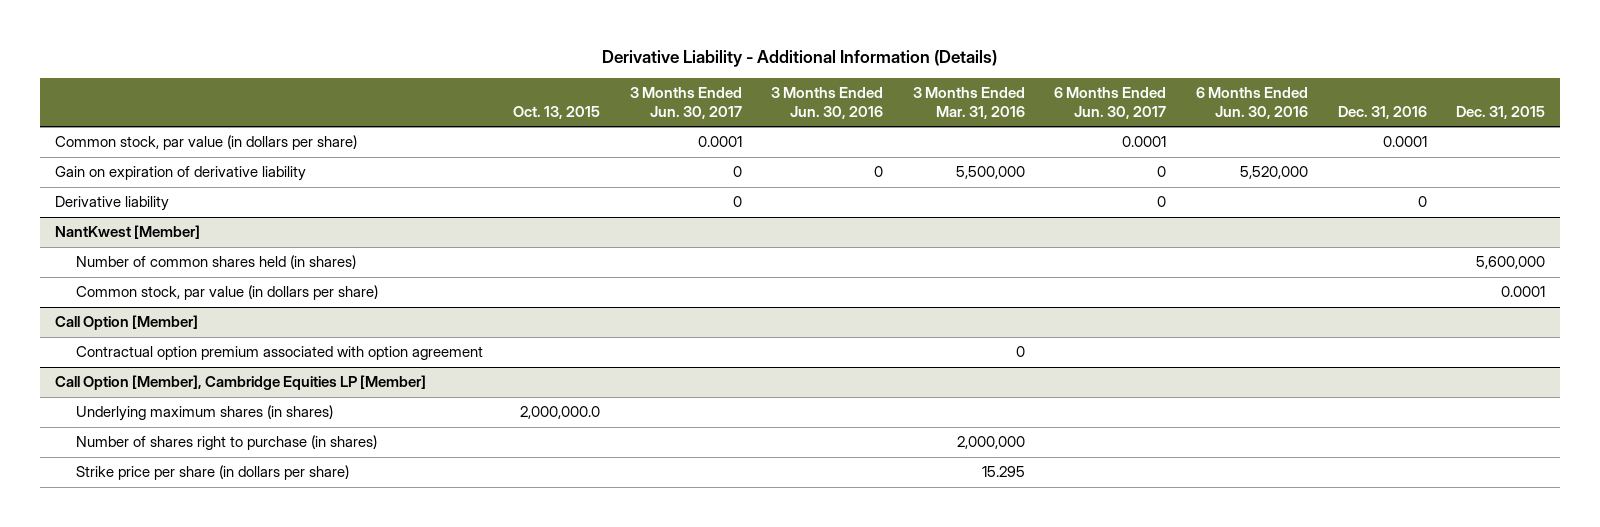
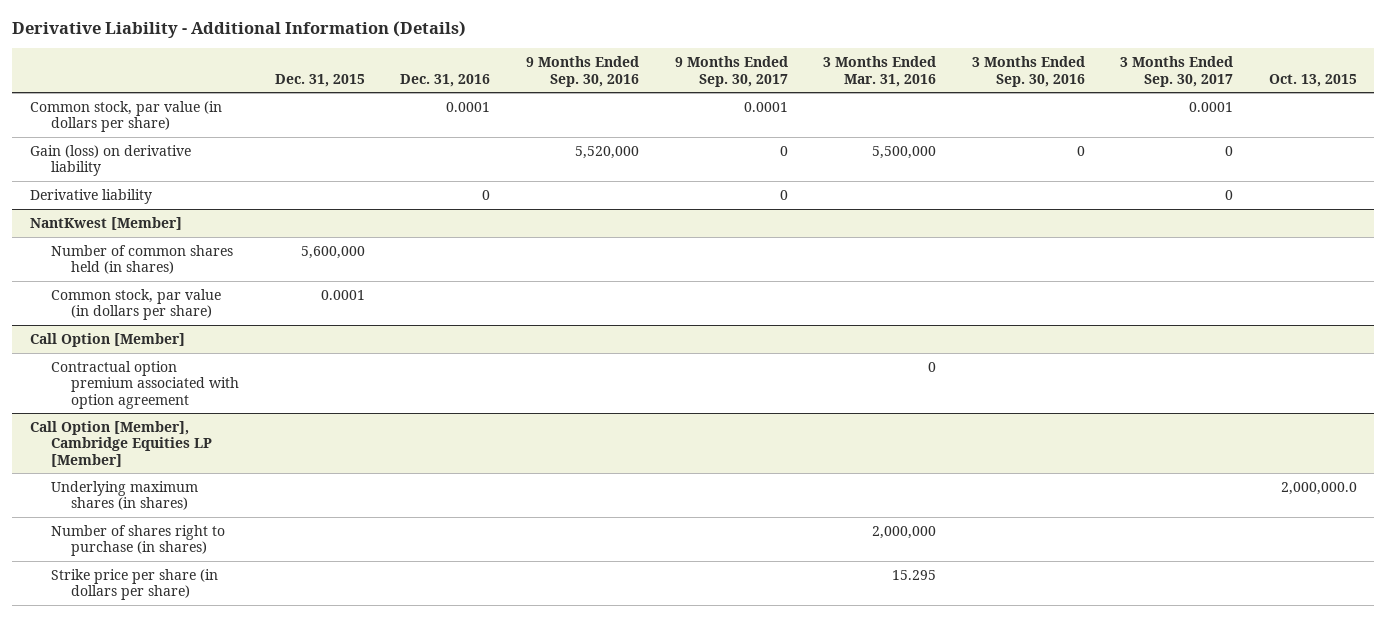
- | Oct. 13, 2015 | 3 Months Ended Jun. 30, 2017 | 3 Months Ended Jun. 30, 2016 | 3 Months Ended Mar. 31, 2016 | 6 Months Ended Jun. 30, 2017 | 6 Months Ended Jun. 30, 2016 | Dec. 31, 2016 | Dec. 31, 2015
+ | Dec. 31, 2015 | Dec. 31, 2016 | 9 Months Ended Sep. 30, 2016 | 9 Months Ended Sep. 30, 2017 | 3 Months Ended Mar. 31, 2016 | 3 Months Ended Sep. 30, 2016 | 3 Months Ended Sep. 30, 2017 | Oct. 13, 2015
- Gain on expiration of derivative liability | | 0 | 0 | 5,500,000 | 0 | 5,520,000 | |
+ Gain (loss) on derivative liability | | | 5,520,000 | 0 | 5,500,000 | 0 | 0 |

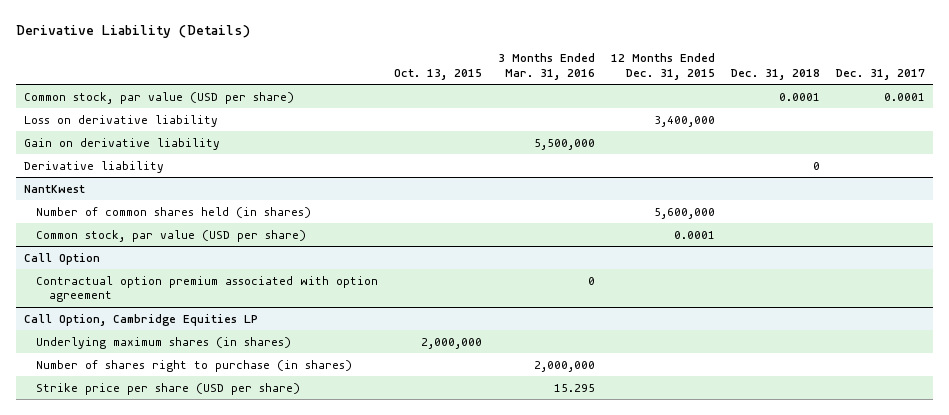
- Derivative Liability - Additional Information (Details)
+ Derivative Liability (Details)
- | Dec. 31, 2015 | Dec. 31, 2016 | 9 Months Ended Sep. 30, 2016 | 9 Months Ended Sep. 30, 2017 | 3 Months Ended Mar. 31, 2016 | 3 Months Ended Sep. 30, 2016 | 3 Months Ended Sep. 30, 2017 | Oct. 13, 2015
+ | Oct. 13, 2015 | 3 Months Ended Mar. 31, 2016 | 12 Months Ended Dec. 31, 2015 | Dec. 31, 2018 | Dec. 31, 2017
- Common stock, par value (in dollars per share) | | 0.0001 | | 0.0001 | | | 0.0001 |
- Gain (loss) on derivative liability | | | 5,520,000 | 0 | 5,500,000 | 0 | 0 |
+ Common stock, par value (USD per share) | | | | 0.0001 | 0.0001
+ Loss on derivative liability | | | 3,400,000 | |
+ Gain on derivative liability | | 5,500,000 | | |
- NantKwest [Member]
+ NantKwest
- Common stock, par value (in dollars per share) | 0.0001 | | | | | | |
- Call Option [Member]
+ Common stock, par value (USD per share) | | | 0.0001 | |
+ Call Option
- Call Option [Member], Cambridge Equities LP [Member]
- Underlying maximum shares (in shares) | | | | | | | | 2,000,000.0
+ Call Option, Cambridge Equities LP
+ Underlying maximum shares (in shares) | 2,000,000 | | | |
- Strike price per share (in dollars per share) | | | | | 15.295 | | |
+ Strike price per share (USD per share) | | 15.295 | | |

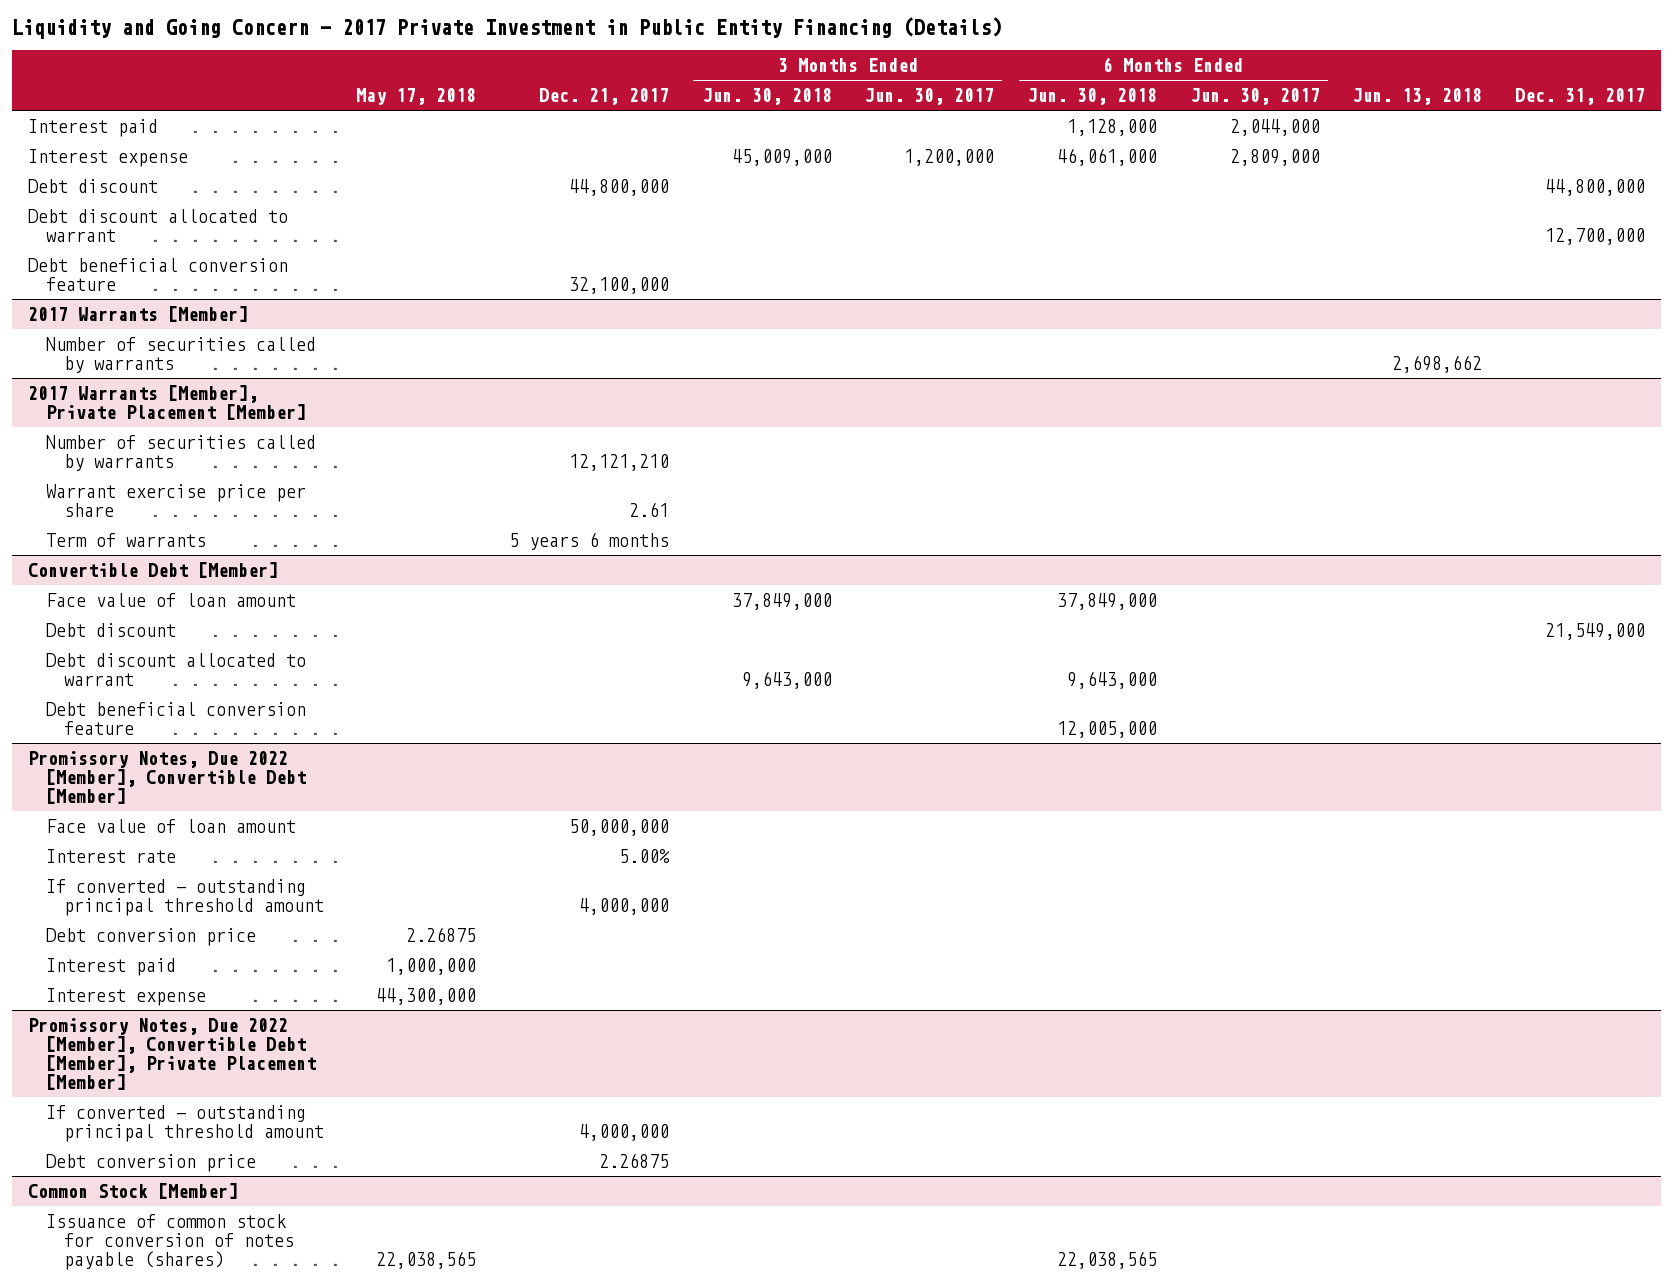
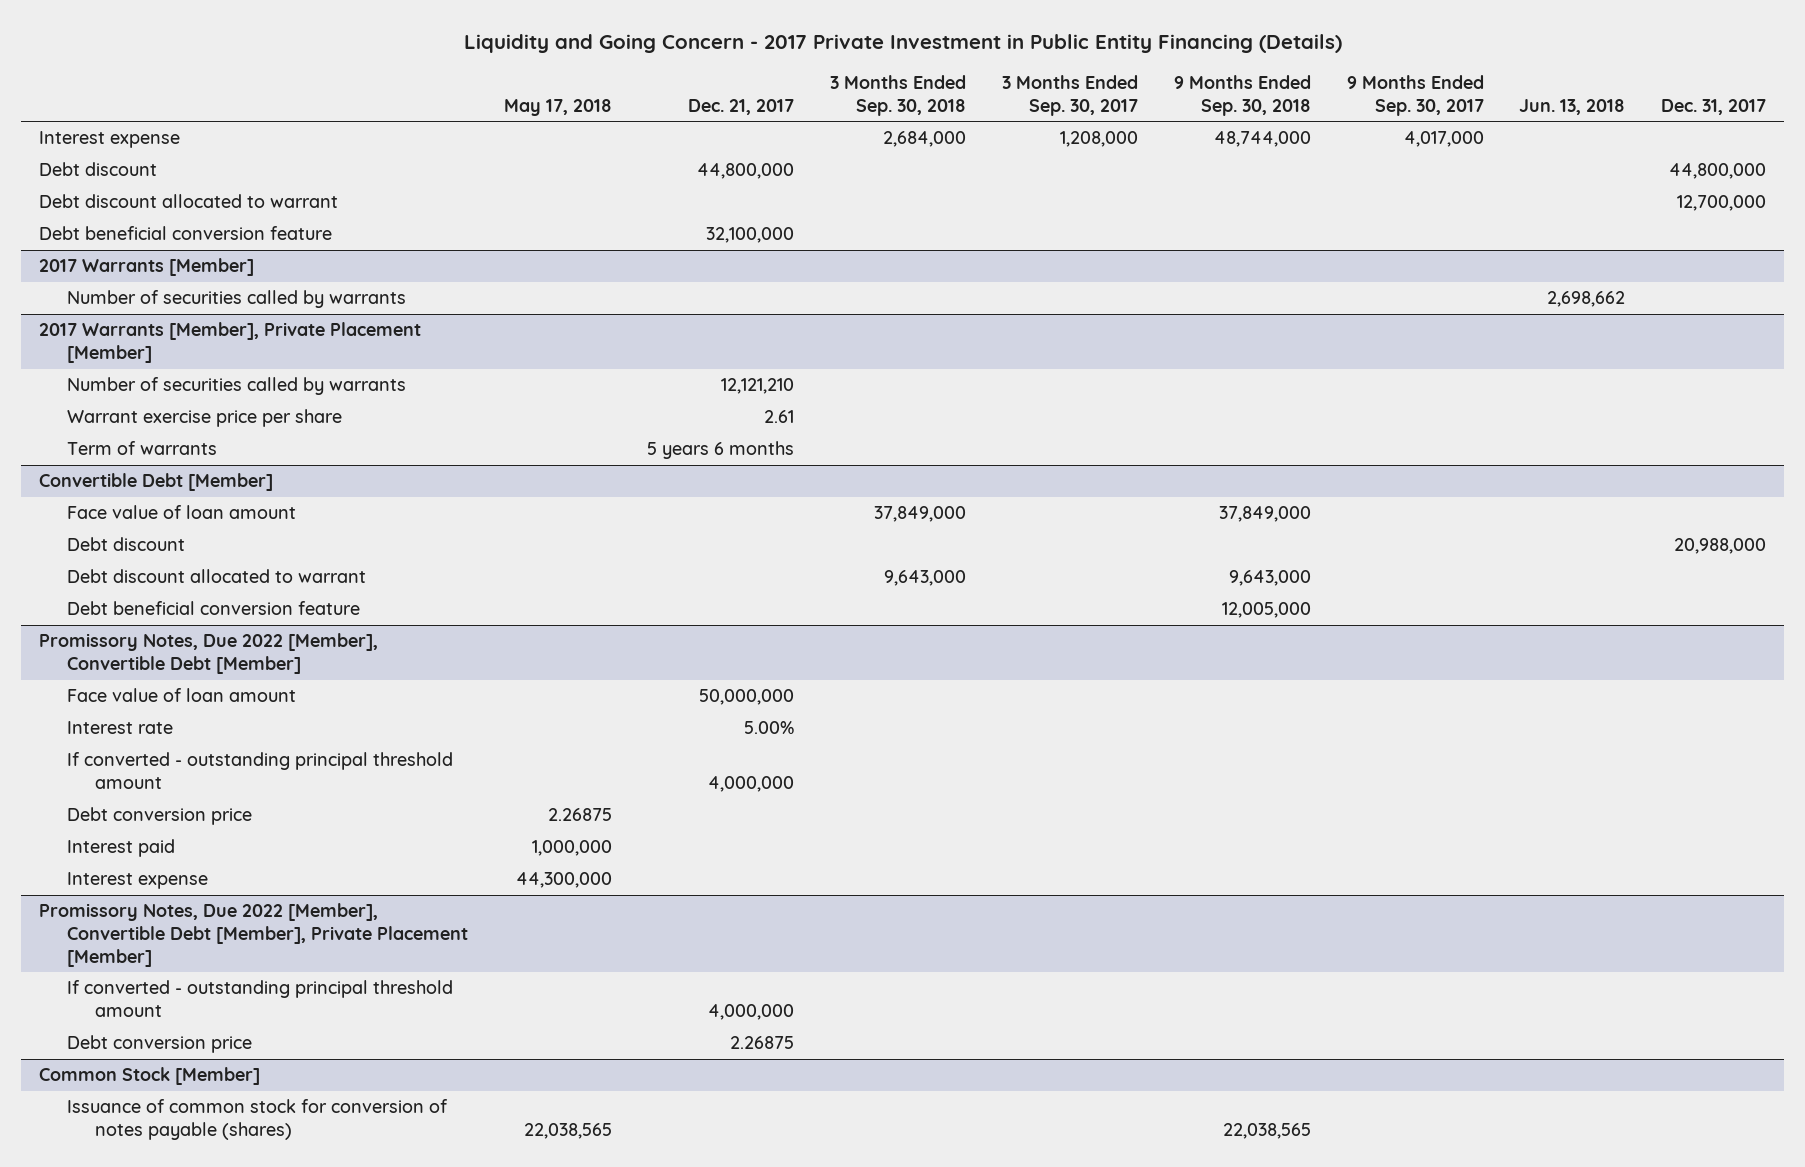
- | May 17, 2018 | Dec. 21, 2017 | 3 Months Ended Jun. 30, 2018 | 3 Months Ended Jun. 30, 2017 | 6 Months Ended Jun. 30, 2018 | 6 Months Ended Jun. 30, 2017 | Jun. 13, 2018 | Dec. 31, 2017
+ | May 17, 2018 | Dec. 21, 2017 | 3 Months Ended Sep. 30, 2018 | 3 Months Ended Sep. 30, 2017 | 9 Months Ended Sep. 30, 2018 | 9 Months Ended Sep. 30, 2017 | Jun. 13, 2018 | Dec. 31, 2017
- Interest paid | | | | | 1,128,000 | 2,044,000 | |
@ Convertible Debt [Member]
- Debt discount | | | | | | | | 21,549,000
+ Debt discount | | | | | | | | 20,988,000

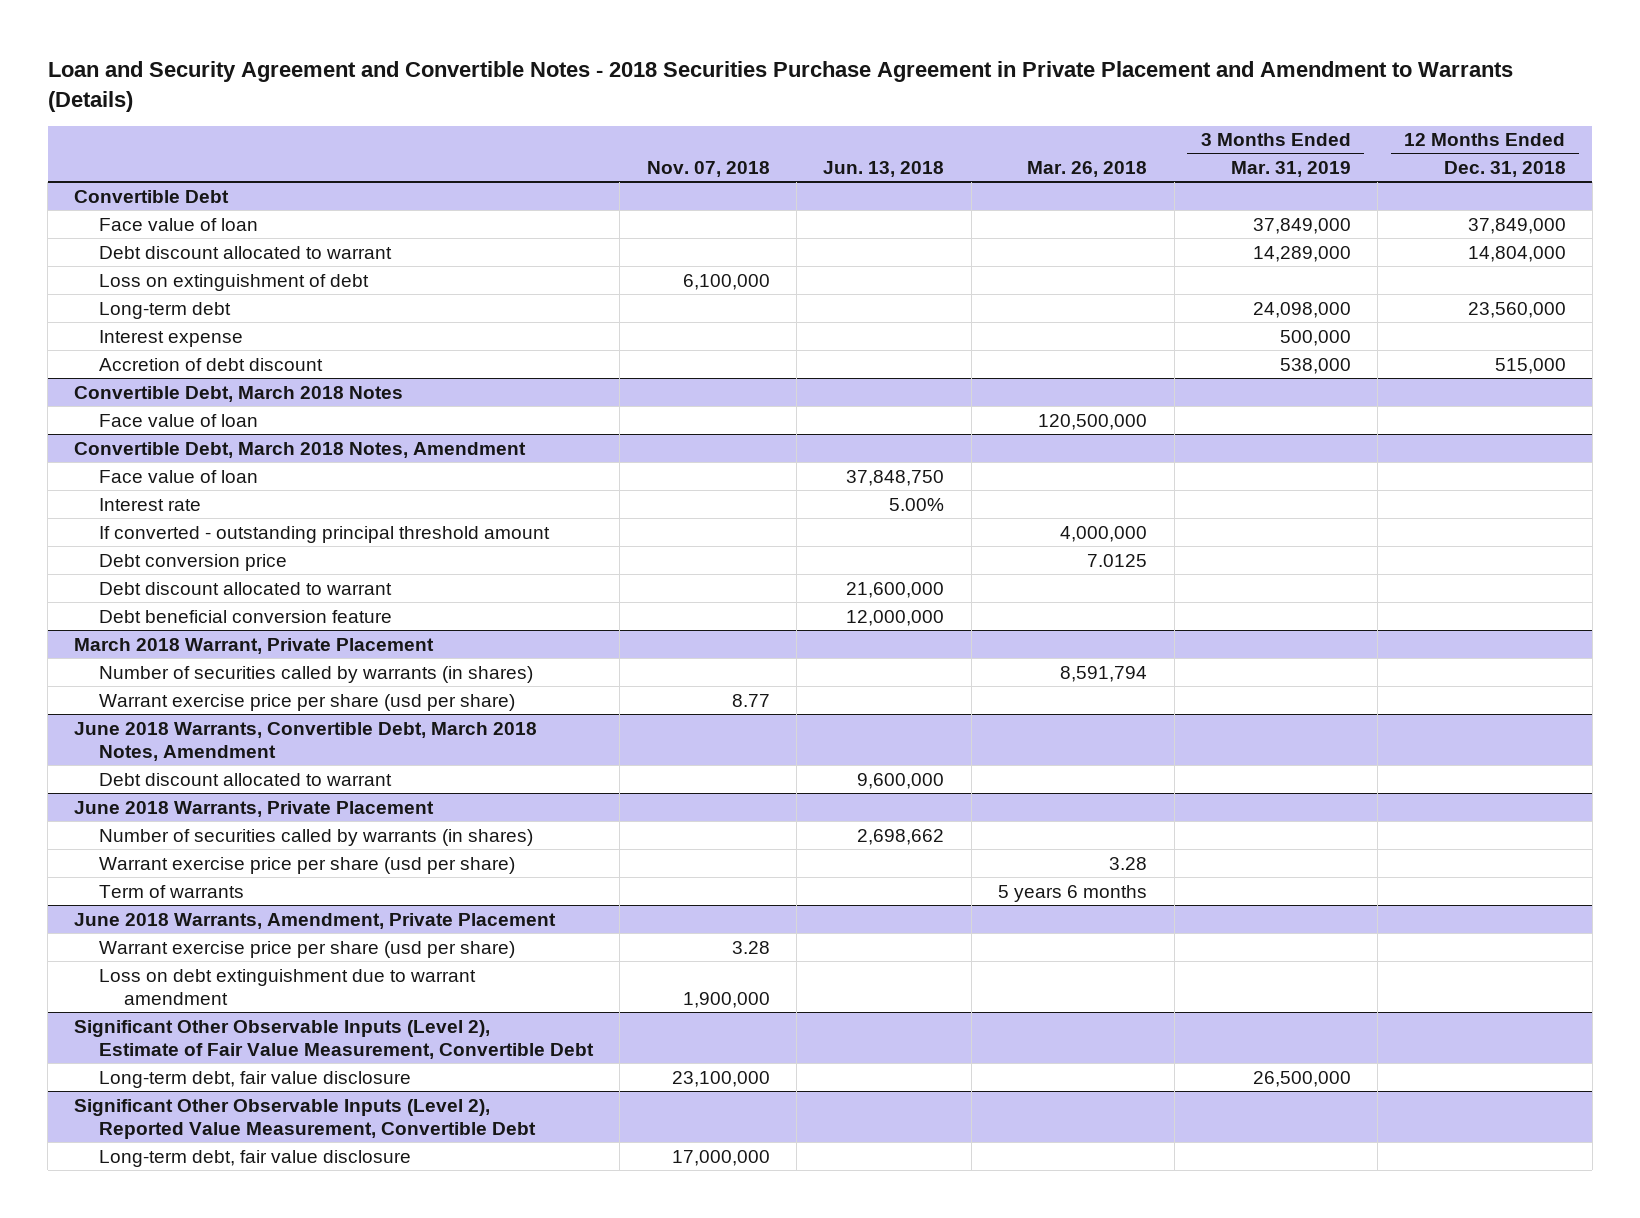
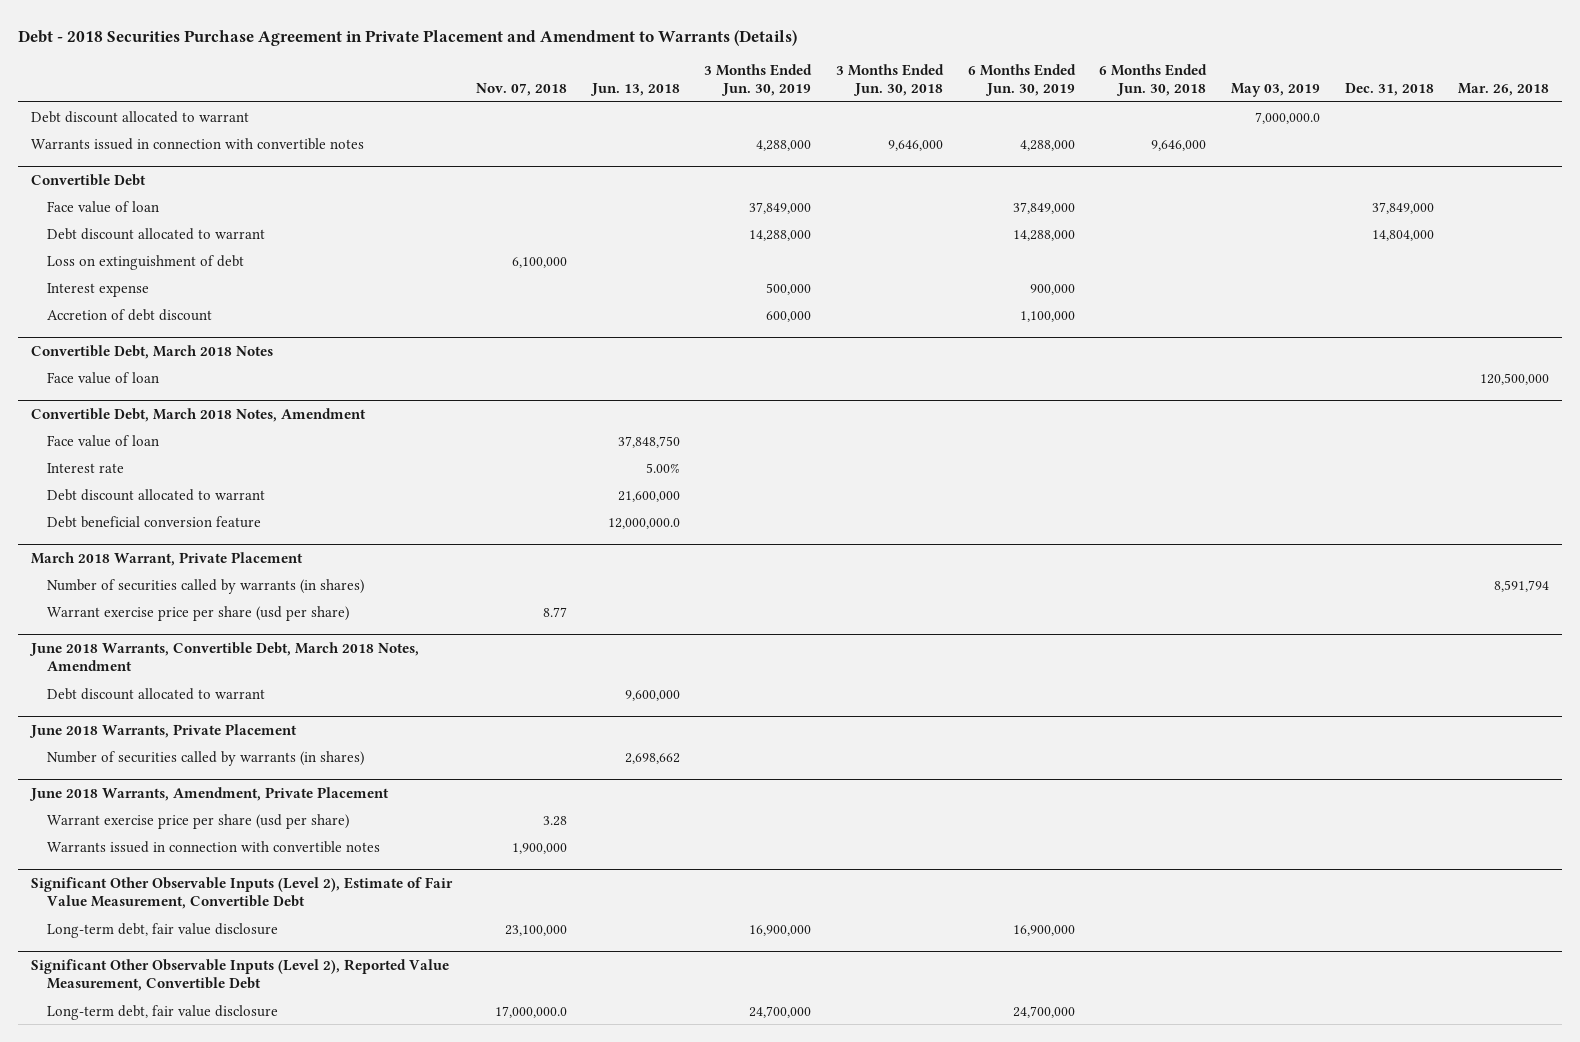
- Loan and Security Agreement and Convertible Notes - 2018 Securities Purchase Agreement in Private Placement and Amendment to Warrants (Details)
+ Debt - 2018 Securities Purchase Agreement in Private Placement and Amendment to Warrants (Details)
- | Nov. 07, 2018 | Jun. 13, 2018 | Mar. 26, 2018 | 3 Months Ended Mar. 31, 2019 | 12 Months Ended Dec. 31, 2018
+ | Nov. 07, 2018 | Jun. 13, 2018 | 3 Months Ended Jun. 30, 2019 | 3 Months Ended Jun. 30, 2018 | 6 Months Ended Jun. 30, 2019 | 6 Months Ended Jun. 30, 2018 | May 03, 2019 | Dec. 31, 2018 | Mar. 26, 2018
+ Debt discount allocated to warrant | | | | | | | 7,000,000.0 | |
+ Warrants issued in connection with convertible notes | | | 4,288,000 | 9,646,000 | 4,288,000 | 9,646,000 | | |
@ Convertible Debt
- Long-term debt | | | | 24,098,000 | 23,560,000
@ Convertible Debt, March 2018 Notes, Amendment
- If converted - outstanding principal threshold amount | | | 4,000,000 | |
- Debt conversion price | | | 7.0125 | |
- Debt beneficial conversion feature | | 12,000,000 | | |
+ Debt beneficial conversion feature | | 12,000,000.0 | | | | | | |
@ June 2018 Warrants, Private Placement
- Warrant exercise price per share (usd per share) | | | 3.28 | |
- Term of warrants | | | 5 years 6 months | |
@ June 2018 Warrants, Amendment, Private Placement
- Loss on debt extinguishment due to warrant amendment | 1,900,000 | | | |
+ Warrants issued in connection with convertible notes | 1,900,000 | | | | | | | |
@ Significant Other Observable Inputs (Level 2), Reported Value Measurement, Convertible Debt
- Long-term debt, fair value disclosure | 17,000,000 | | | |
+ Long-term debt, fair value disclosure | 17,000,000.0 | | 24,700,000 | | 24,700,000 | | | |

